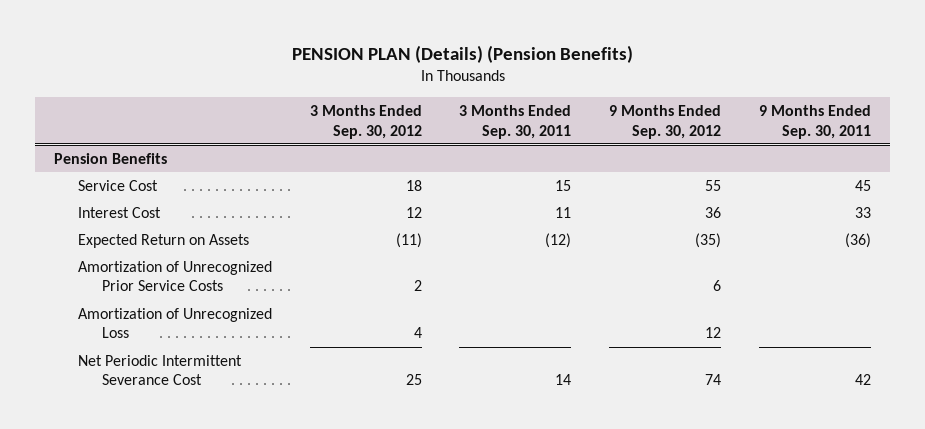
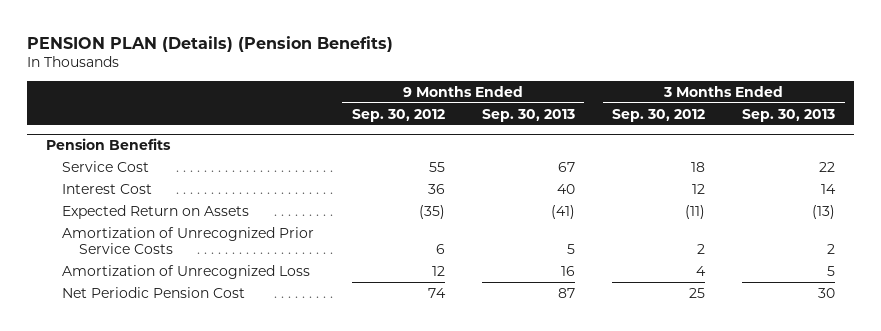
- | 3 Months Ended Sep. 30, 2012 | 3 Months Ended Sep. 30, 2011 | 9 Months Ended Sep. 30, 2012 | 9 Months Ended Sep. 30, 2011
+ | 9 Months Ended Sep. 30, 2012 | 9 Months Ended Sep. 30, 2013 | 3 Months Ended Sep. 30, 2012 | 3 Months Ended Sep. 30, 2013
@ Pension Benefits
- Net Periodic Intermittent Severance Cost | 25 | 14 | 74 | 42
+ Net Periodic Pension Cost | 74 | 87 | 25 | 30

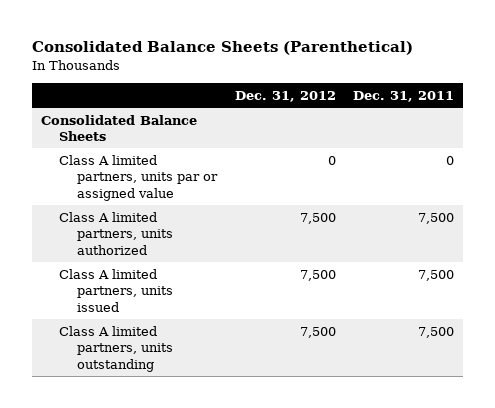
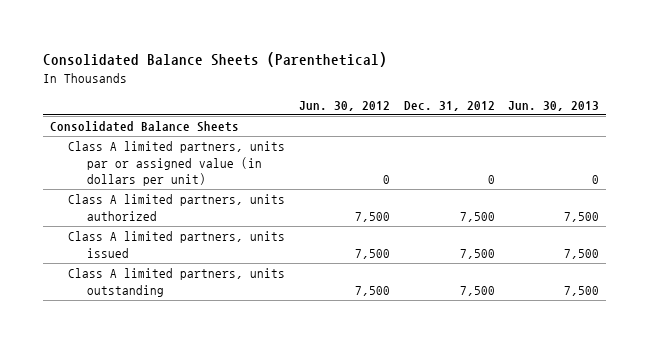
- | Dec. 31, 2012 | Dec. 31, 2011
+ | Jun. 30, 2012 | Dec. 31, 2012 | Jun. 30, 2013
- Class A limited partners, units par or assigned value | 0 | 0
+ Class A limited partners, units par or assigned value (in dollars per unit) | 0 | 0 | 0

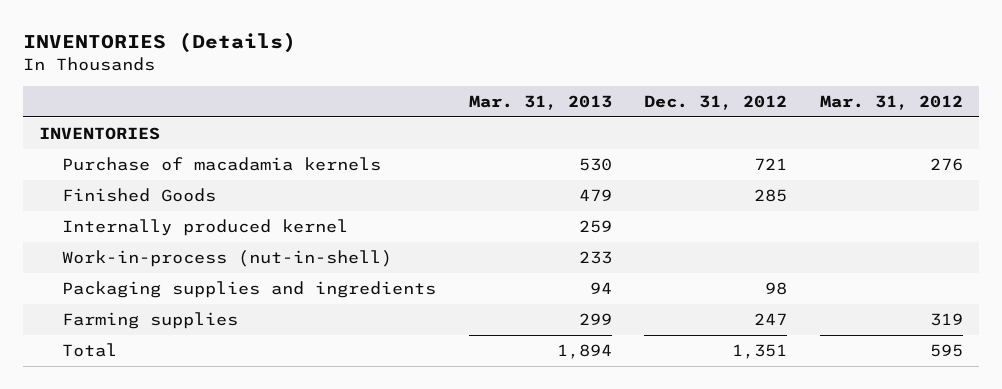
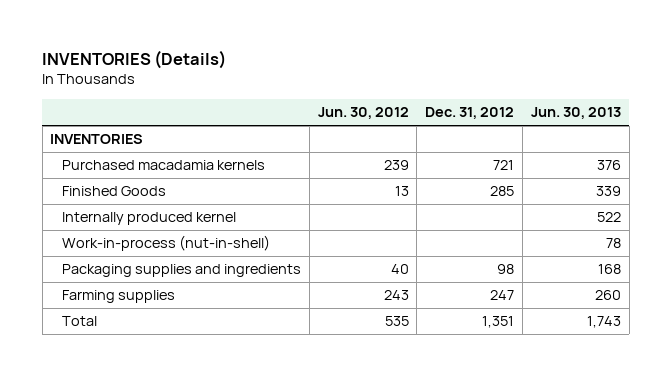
- | Mar. 31, 2013 | Dec. 31, 2012 | Mar. 31, 2012
+ | Jun. 30, 2012 | Dec. 31, 2012 | Jun. 30, 2013
- Purchase of macadamia kernels | 530 | 721 | 276
+ Purchased macadamia kernels | 239 | 721 | 376

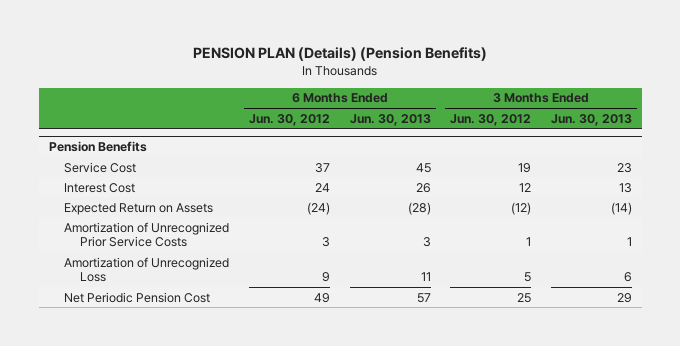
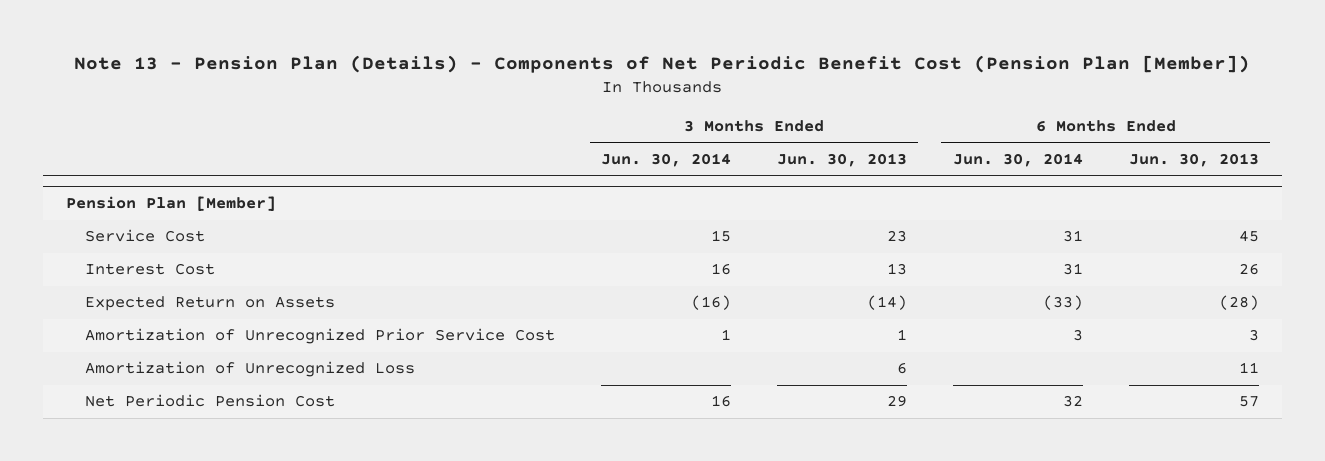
- PENSION PLAN (Details) (Pension Benefits)
+ Note 13 - Pension Plan (Details) - Components of Net Periodic Benefit Cost (Pension Plan [Member])
- | 6 Months Ended Jun. 30, 2012 | 6 Months Ended Jun. 30, 2013 | 3 Months Ended Jun. 30, 2012 | 3 Months Ended Jun. 30, 2013
+ | 3 Months Ended Jun. 30, 2014 | 3 Months Ended Jun. 30, 2013 | 6 Months Ended Jun. 30, 2014 | 6 Months Ended Jun. 30, 2013
- Pension Benefits
+ Pension Plan [Member]
- Amortization of Unrecognized Prior Service Costs | 3 | 3 | 1 | 1
+ Amortization of Unrecognized Prior Service Cost | 1 | 1 | 3 | 3

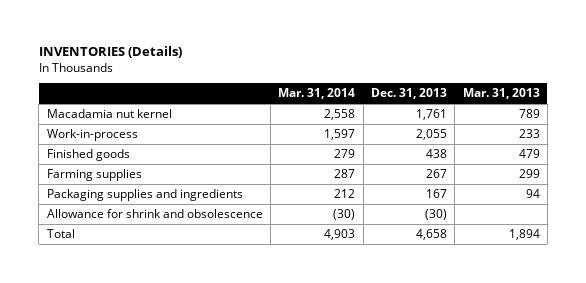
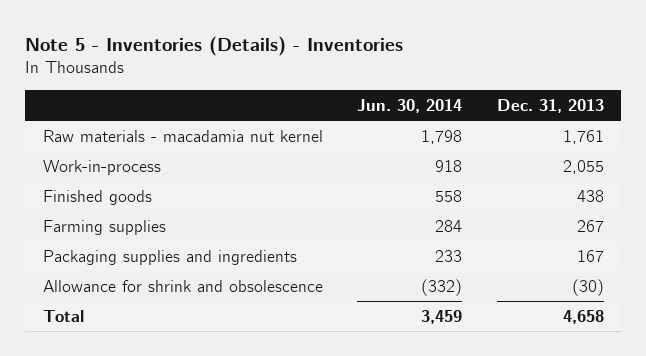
- INVENTORIES (Details)
+ Note 5 - Inventories (Details) - Inventories
- | Mar. 31, 2014 | Dec. 31, 2013 | Mar. 31, 2013
+ | Jun. 30, 2014 | Dec. 31, 2013
- Macadamia nut kernel | 2,558 | 1,761 | 789
+ Raw materials - macadamia nut kernel | 1,798 | 1,761

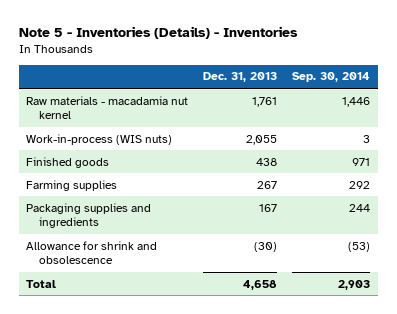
- | Jun. 30, 2014 | Dec. 31, 2013
+ | Dec. 31, 2013 | Sep. 30, 2014
- Work-in-process | 918 | 2,055
+ Work-in-process (WIS nuts) | 2,055 | 3

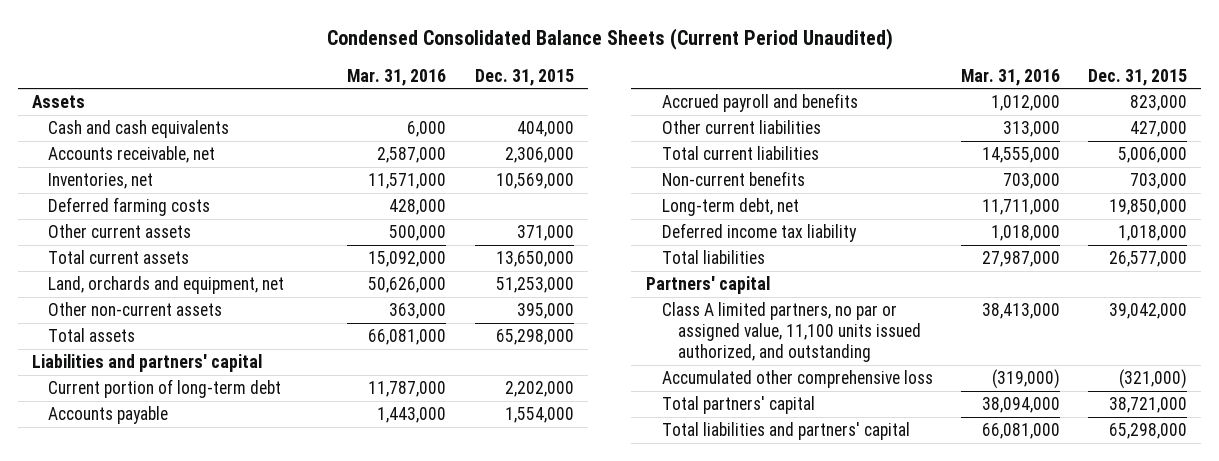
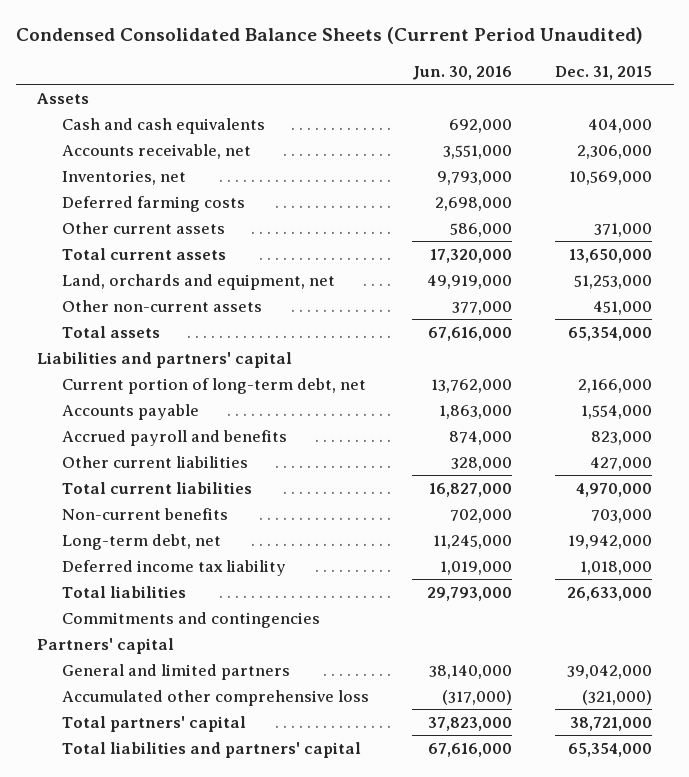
- | Mar. 31, 2016 | Dec. 31, 2015
+ | Jun. 30, 2016 | Dec. 31, 2015
- Other non-current assets | 363,000 | 395,000
- Total assets | 66,081,000 | 65,298,000
+ Other non-current assets | 377,000 | 451,000
+ Total assets | 67,616,000 | 65,354,000
- Current portion of long-term debt | 11,787,000 | 2,202,000
+ Current portion of long-term debt, net | 13,762,000 | 2,166,000
- Total current liabilities | 14,555,000 | 5,006,000
+ Total current liabilities | 16,827,000 | 4,970,000
- Long-term debt, net | 11,711,000 | 19,850,000
+ Long-term debt, net | 11,245,000 | 19,942,000
- Total liabilities | 27,987,000 | 26,577,000
+ Total liabilities | 29,793,000 | 26,633,000
+ Commitments and contingencies
- Class A limited partners, no par or assigned value, 11,100 units issued authorized, and outstanding | 38,413,000 | 39,042,000
+ General and limited partners | 38,140,000 | 39,042,000
- Total liabilities and partners' capital | 66,081,000 | 65,298,000
+ Total liabilities and partners' capital | 67,616,000 | 65,354,000

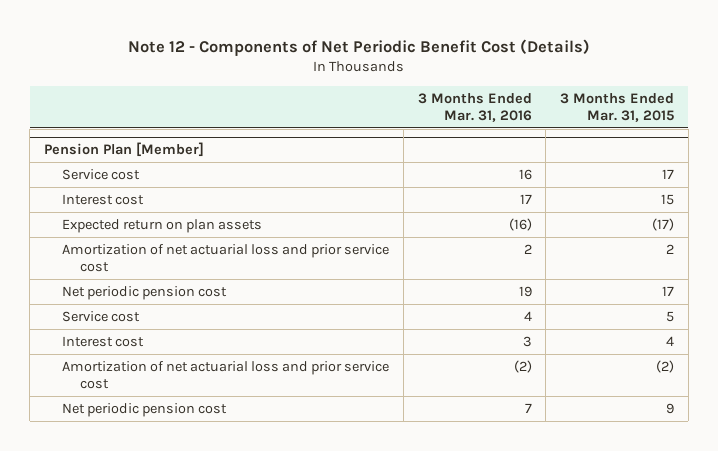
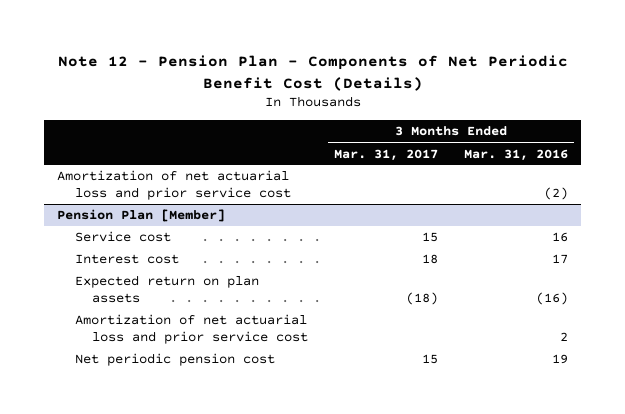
- Note 12 - Components of Net Periodic Benefit Cost (Details)
+ Note 12 - Pension Plan - Components of Net Periodic Benefit Cost (Details)
- | 3 Months Ended Mar. 31, 2016 | 3 Months Ended Mar. 31, 2015
+ | 3 Months Ended Mar. 31, 2017 | 3 Months Ended Mar. 31, 2016
+ Amortization of net actuarial loss and prior service cost | | (2)
@ Pension Plan [Member]
- Service cost | 4 | 5
- Interest cost | 3 | 4
- Amortization of net actuarial loss and prior service cost | (2) | (2)
- Net periodic pension cost | 7 | 9

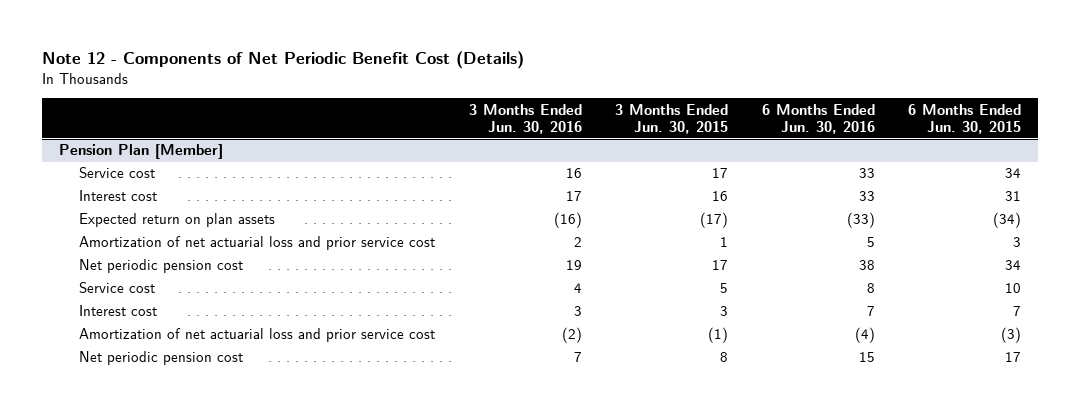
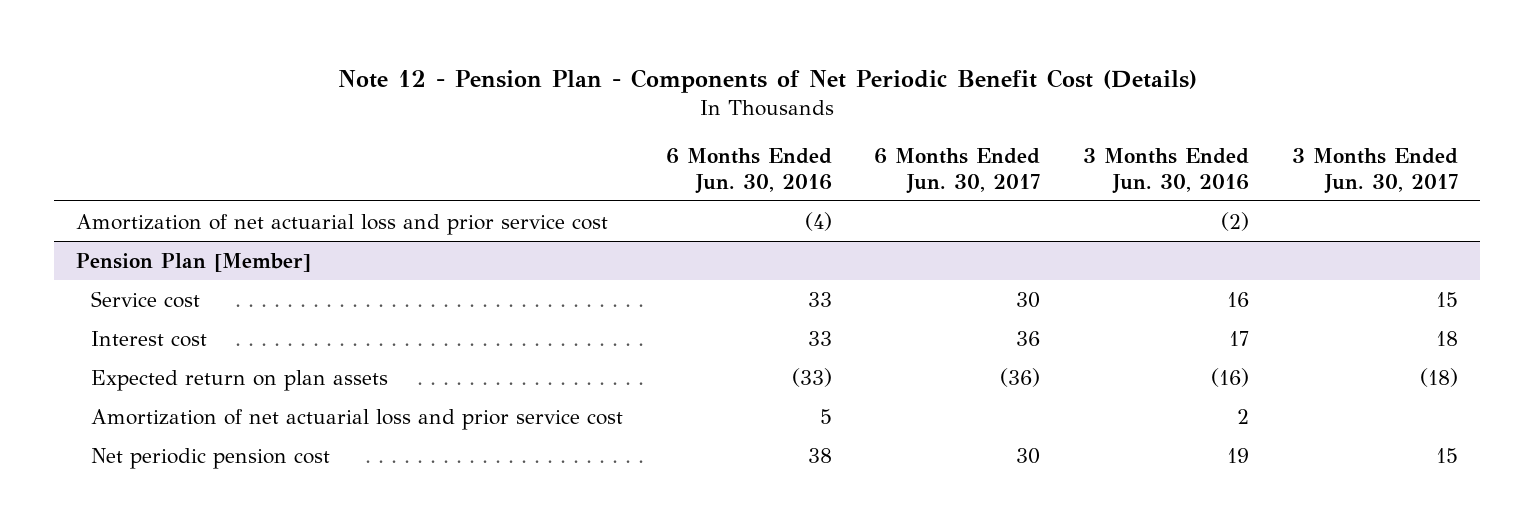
- Note 12 - Components of Net Periodic Benefit Cost (Details)
+ Note 12 - Pension Plan - Components of Net Periodic Benefit Cost (Details)
- | 3 Months Ended Jun. 30, 2016 | 3 Months Ended Jun. 30, 2015 | 6 Months Ended Jun. 30, 2016 | 6 Months Ended Jun. 30, 2015
+ | 6 Months Ended Jun. 30, 2016 | 6 Months Ended Jun. 30, 2017 | 3 Months Ended Jun. 30, 2016 | 3 Months Ended Jun. 30, 2017
+ Amortization of net actuarial loss and prior service cost | (4) | | (2) |
@ Pension Plan [Member]
- Service cost | 4 | 5 | 8 | 10
- Interest cost | 3 | 3 | 7 | 7
- Amortization of net actuarial loss and prior service cost | (2) | (1) | (4) | (3)
- Net periodic pension cost | 7 | 8 | 15 | 17

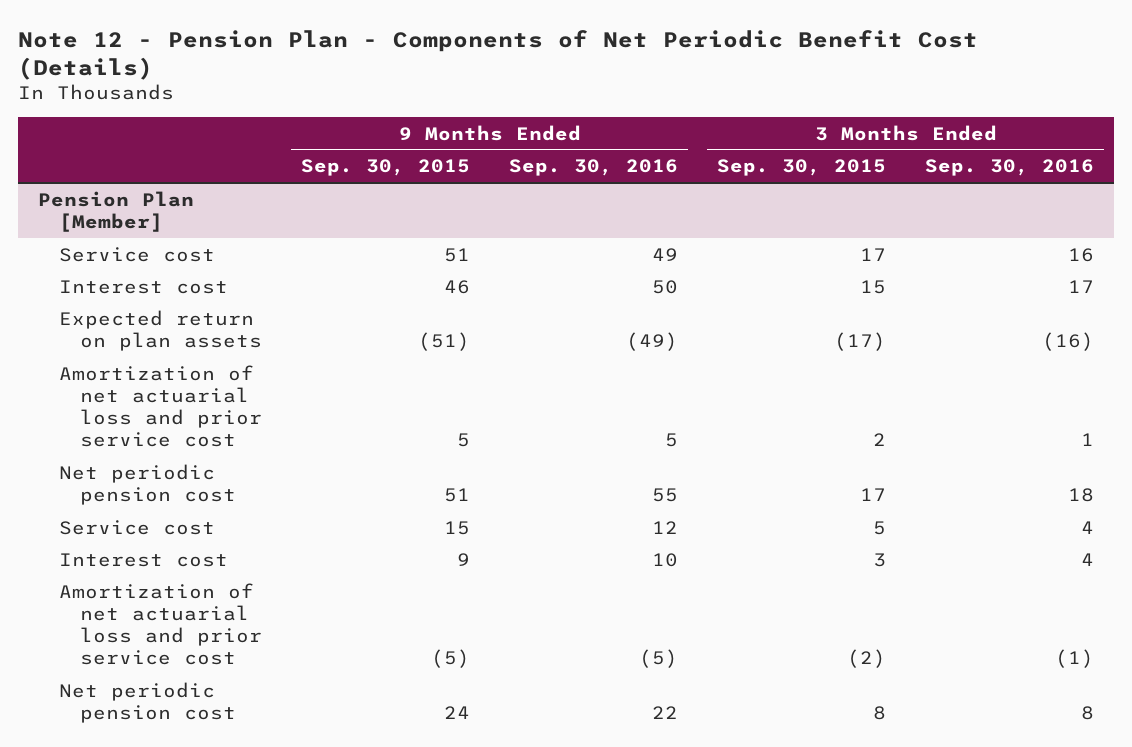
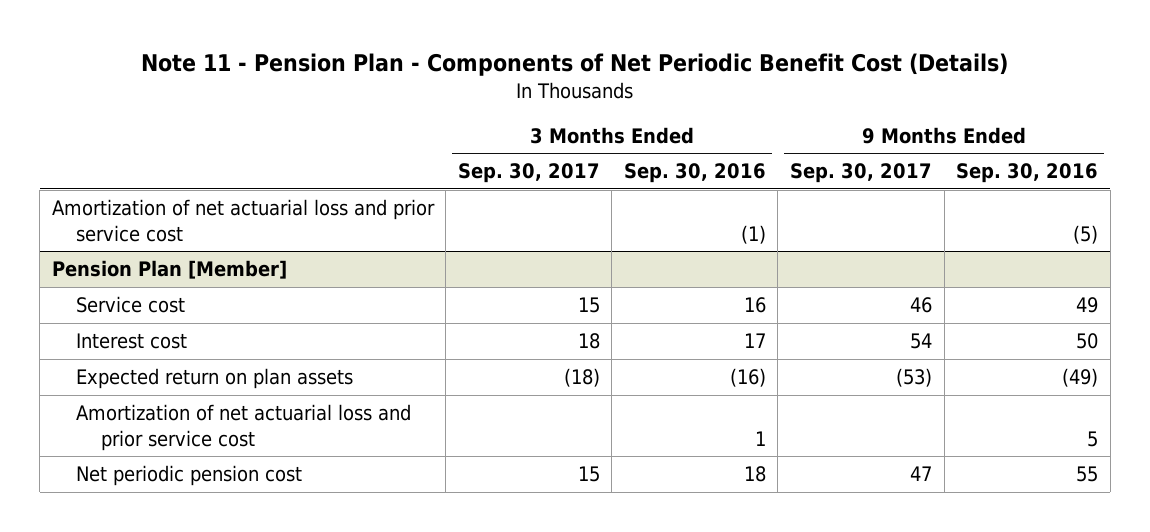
- Note 12 - Pension Plan - Components of Net Periodic Benefit Cost (Details)
+ Note 11 - Pension Plan - Components of Net Periodic Benefit Cost (Details)
- | 9 Months Ended Sep. 30, 2015 | 9 Months Ended Sep. 30, 2016 | 3 Months Ended Sep. 30, 2015 | 3 Months Ended Sep. 30, 2016
+ | 3 Months Ended Sep. 30, 2017 | 3 Months Ended Sep. 30, 2016 | 9 Months Ended Sep. 30, 2017 | 9 Months Ended Sep. 30, 2016
+ Amortization of net actuarial loss and prior service cost | | (1) | | (5)
@ Pension Plan [Member]
- Service cost | 15 | 12 | 5 | 4
- Interest cost | 9 | 10 | 3 | 4
- Amortization of net actuarial loss and prior service cost | (5) | (5) | (2) | (1)
- Net periodic pension cost | 24 | 22 | 8 | 8

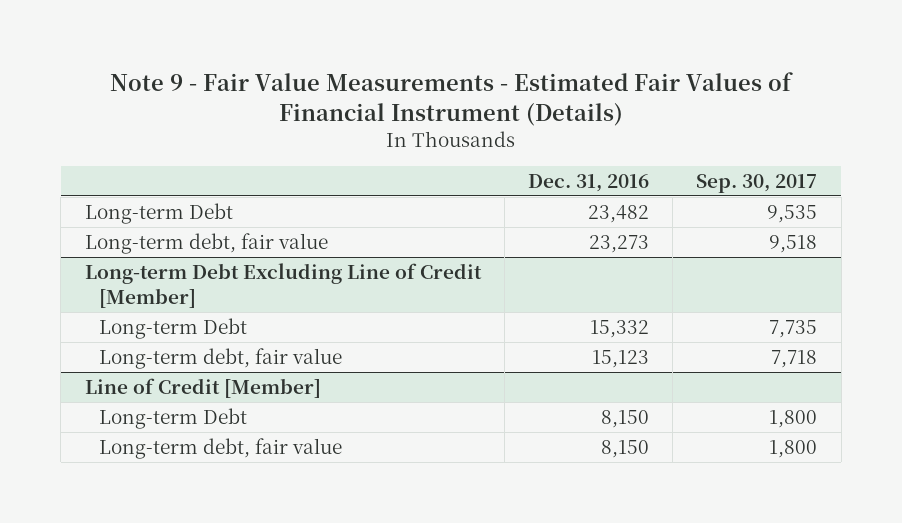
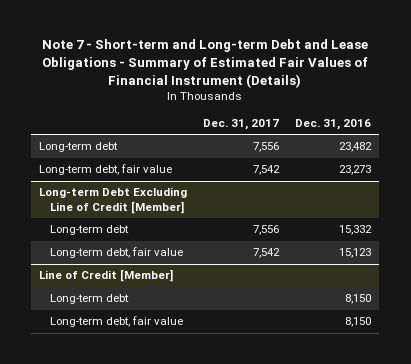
- Note 9 - Fair Value Measurements - Estimated Fair Values of Financial Instrument (Details)
+ Note 7 - Short-term and Long-term Debt and Lease Obligations - Summary of Estimated Fair Values of Financial Instrument (Details)
- | Dec. 31, 2016 | Sep. 30, 2017
+ | Dec. 31, 2017 | Dec. 31, 2016
- Long-term Debt | 23,482 | 9,535
+ Long-term debt | 7,556 | 23,482
@ Long-term Debt Excluding Line of Credit [Member]
- Long-term Debt | 15,332 | 7,735
+ Long-term debt | 7,556 | 15,332
@ Line of Credit [Member]
- Long-term Debt | 8,150 | 1,800
+ Long-term debt | | 8,150

